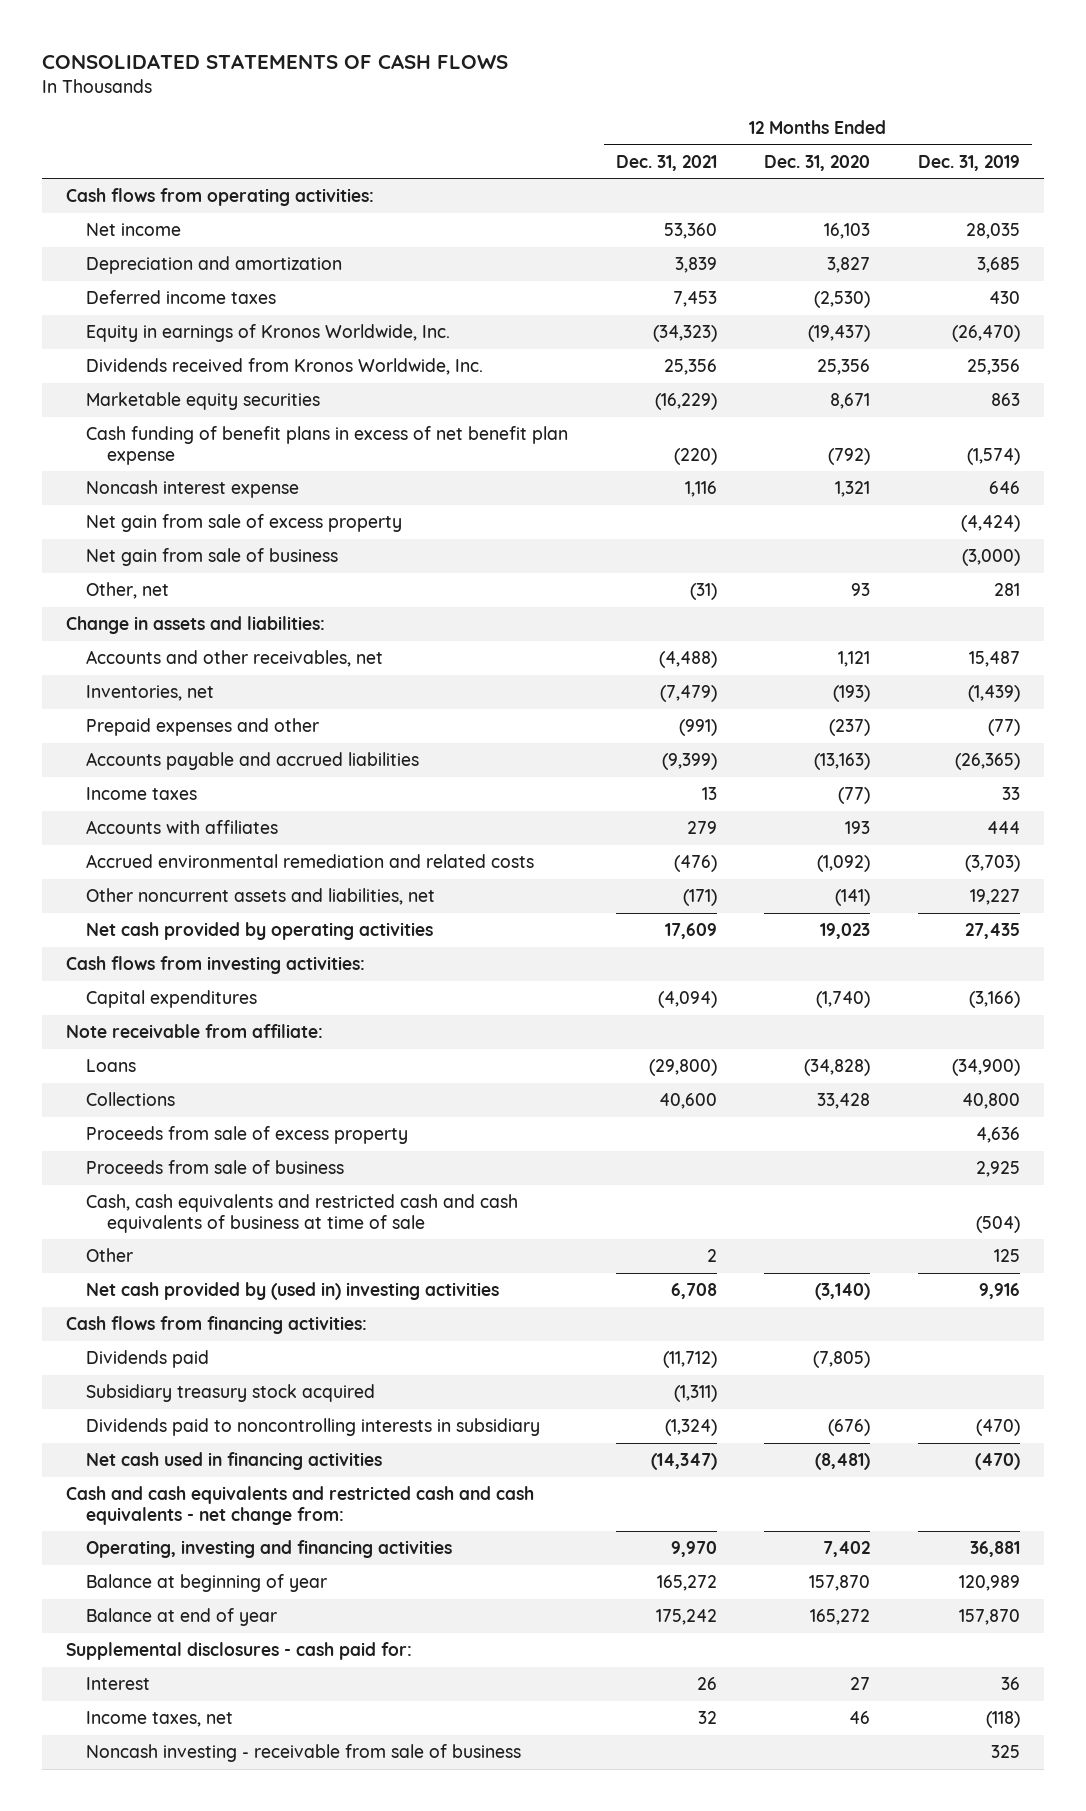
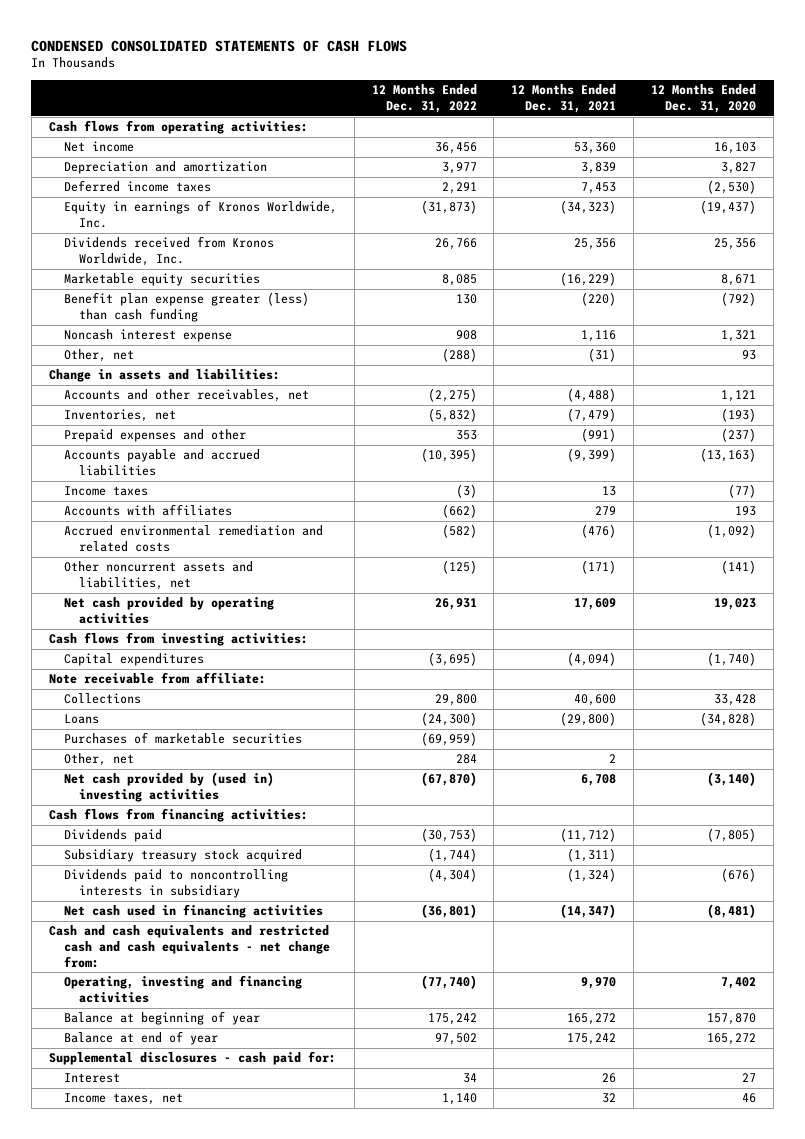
- CONSOLIDATED STATEMENTS OF CASH FLOWS
+ CONDENSED CONSOLIDATED STATEMENTS OF CASH FLOWS
- | 12 Months Ended Dec. 31, 2021 | 12 Months Ended Dec. 31, 2020 | 12 Months Ended Dec. 31, 2019
+ | 12 Months Ended Dec. 31, 2022 | 12 Months Ended Dec. 31, 2021 | 12 Months Ended Dec. 31, 2020
- Cash funding of benefit plans in excess of net benefit plan expense | (220) | (792) | (1,574)
+ Benefit plan expense greater (less) than cash funding | 130 | (220) | (792)
- Net gain from sale of excess property | | | (4,424)
- Net gain from sale of business | | | (3,000)
- Proceeds from sale of excess property | | | 4,636
- Proceeds from sale of business | | | 2,925
- Cash, cash equivalents and restricted cash and cash equivalents of business at time of sale | | | (504)
- Other | 2 | | 125
moved down: Loans | (24,300) | (29,800) | (34,828)
+ Purchases of marketable securities | (69,959) | |
+ Other, net | 284 | 2 |
- Noncash investing - receivable from sale of business | | | 325

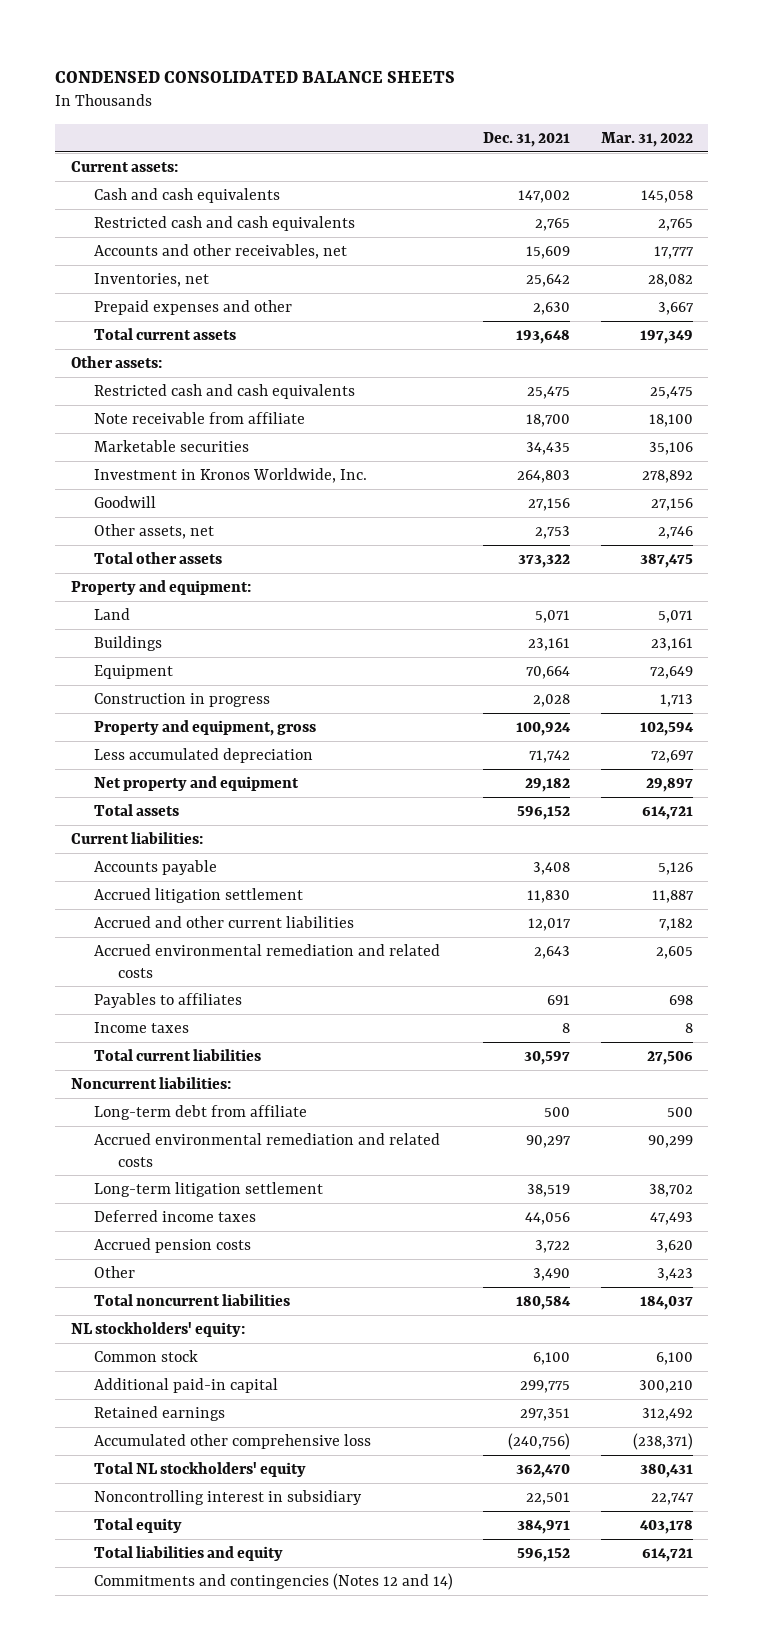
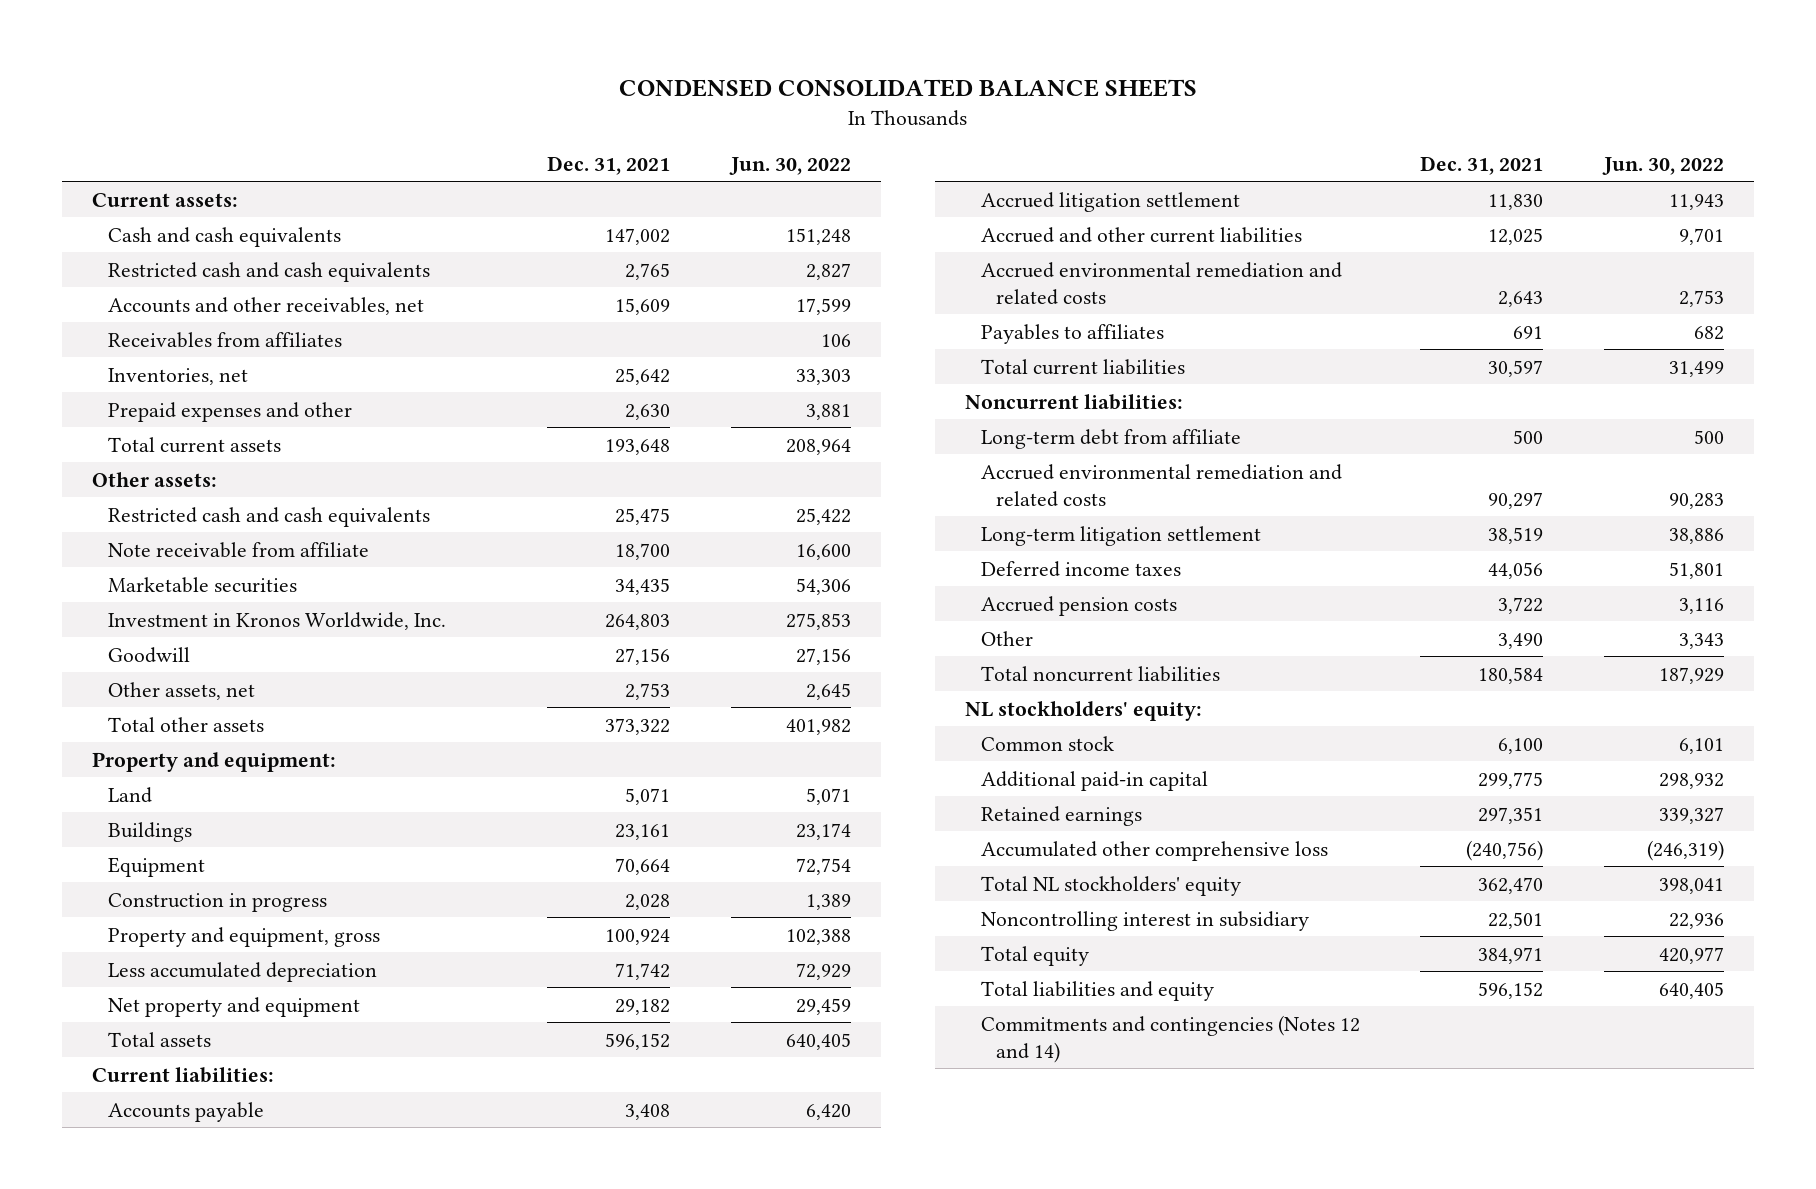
- | Dec. 31, 2021 | Mar. 31, 2022
+ | Dec. 31, 2021 | Jun. 30, 2022
+ Receivables from affiliates | | 106
- Accrued and other current liabilities | 12,017 | 7,182
+ Accrued and other current liabilities | 12,025 | 9,701
- Income taxes | 8 | 8

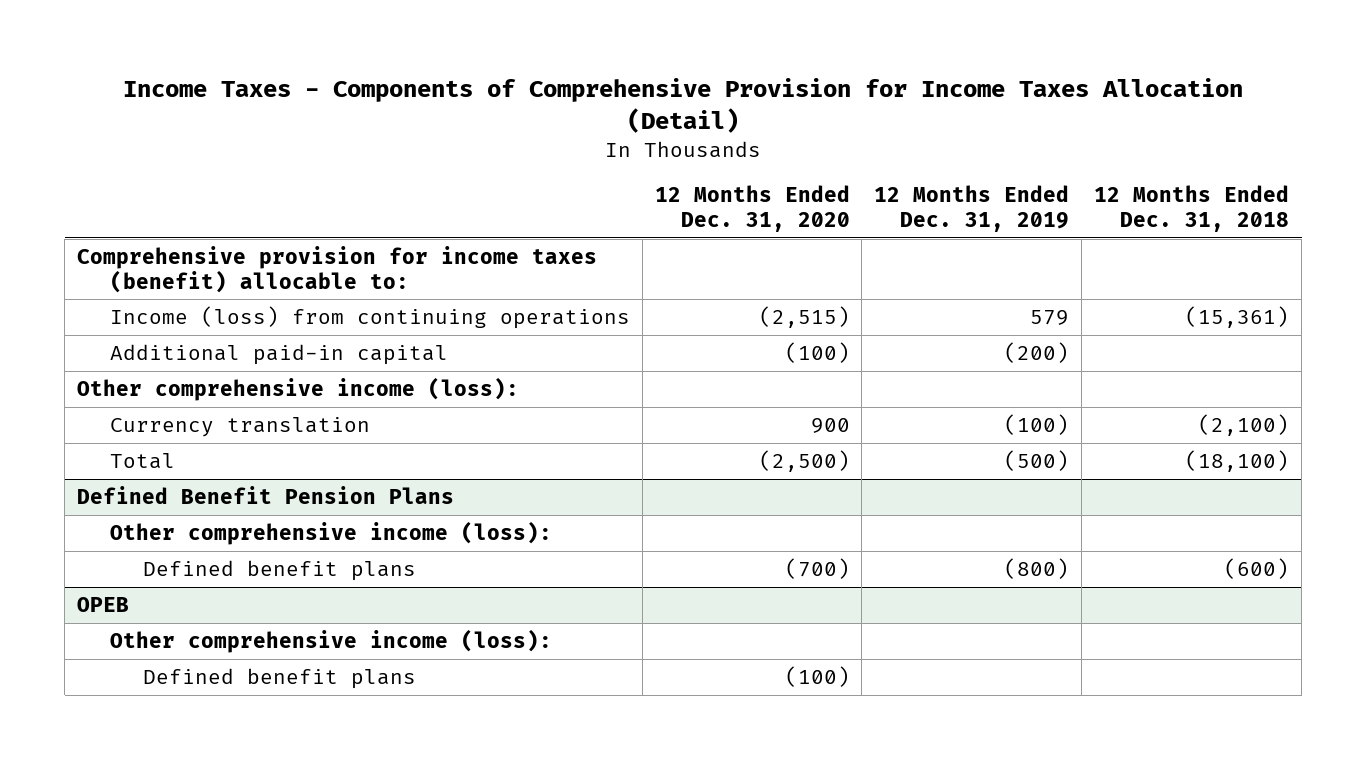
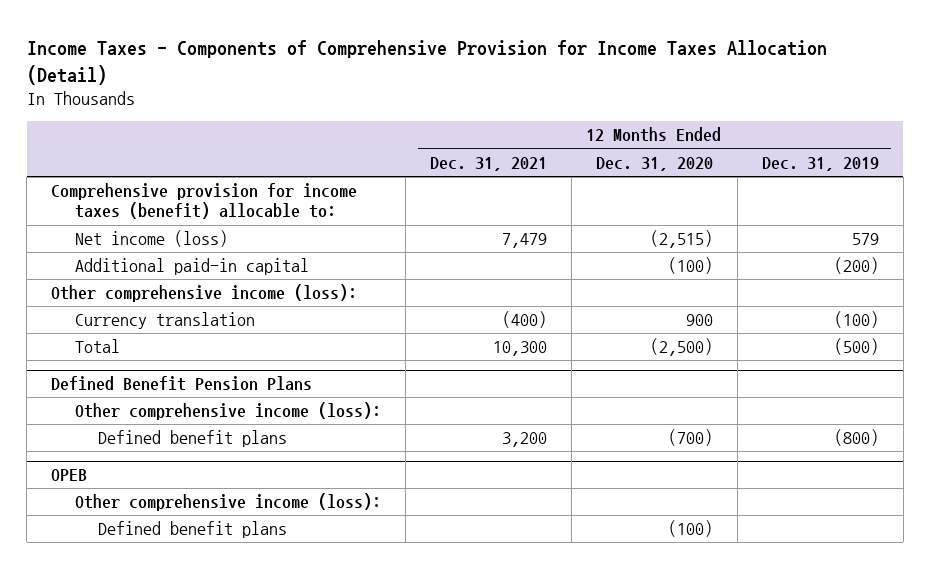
- | 12 Months Ended Dec. 31, 2020 | 12 Months Ended Dec. 31, 2019 | 12 Months Ended Dec. 31, 2018
+ | 12 Months Ended Dec. 31, 2021 | 12 Months Ended Dec. 31, 2020 | 12 Months Ended Dec. 31, 2019
- Income (loss) from continuing operations | (2,515) | 579 | (15,361)
+ Net income (loss) | 7,479 | (2,515) | 579

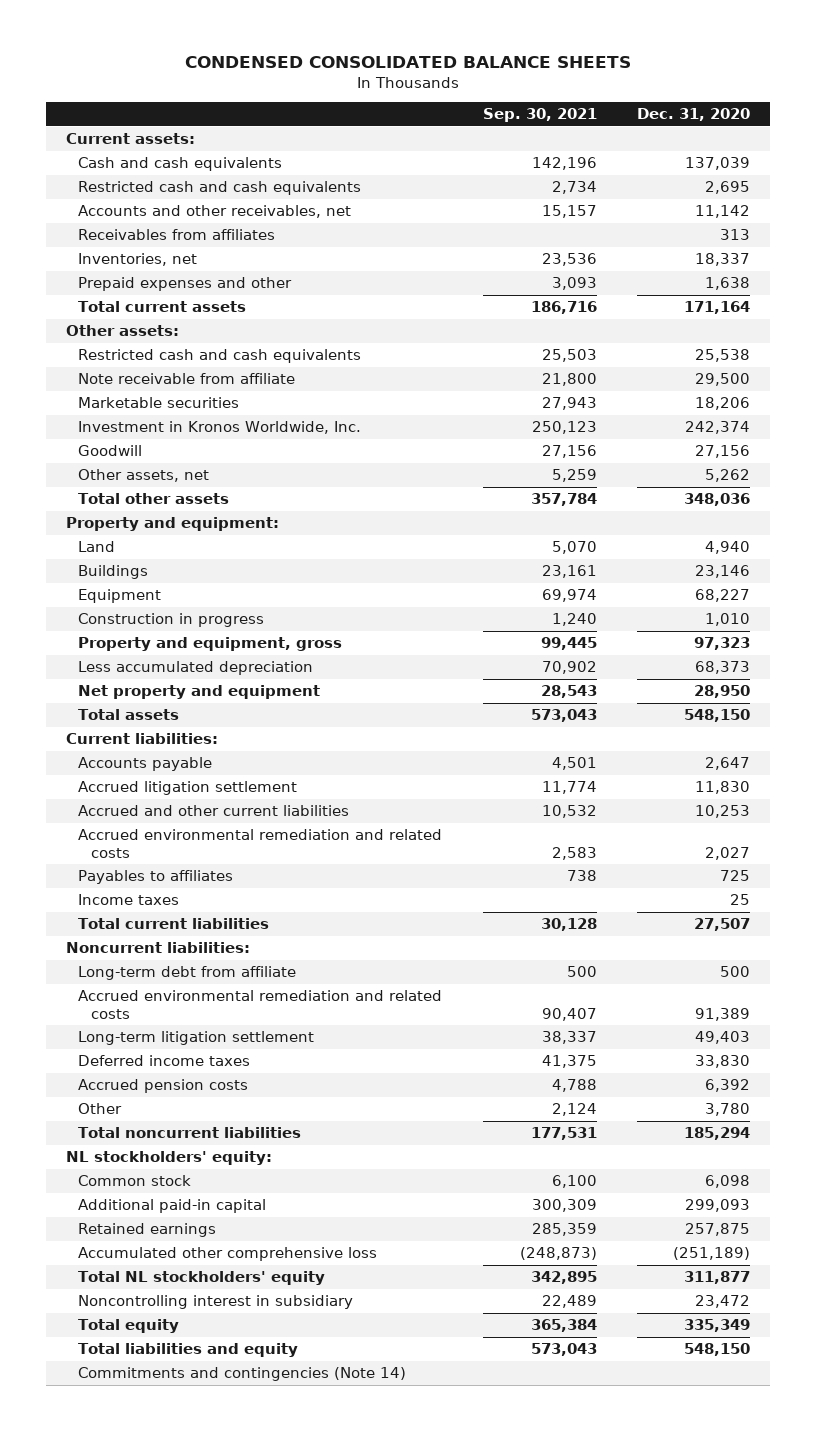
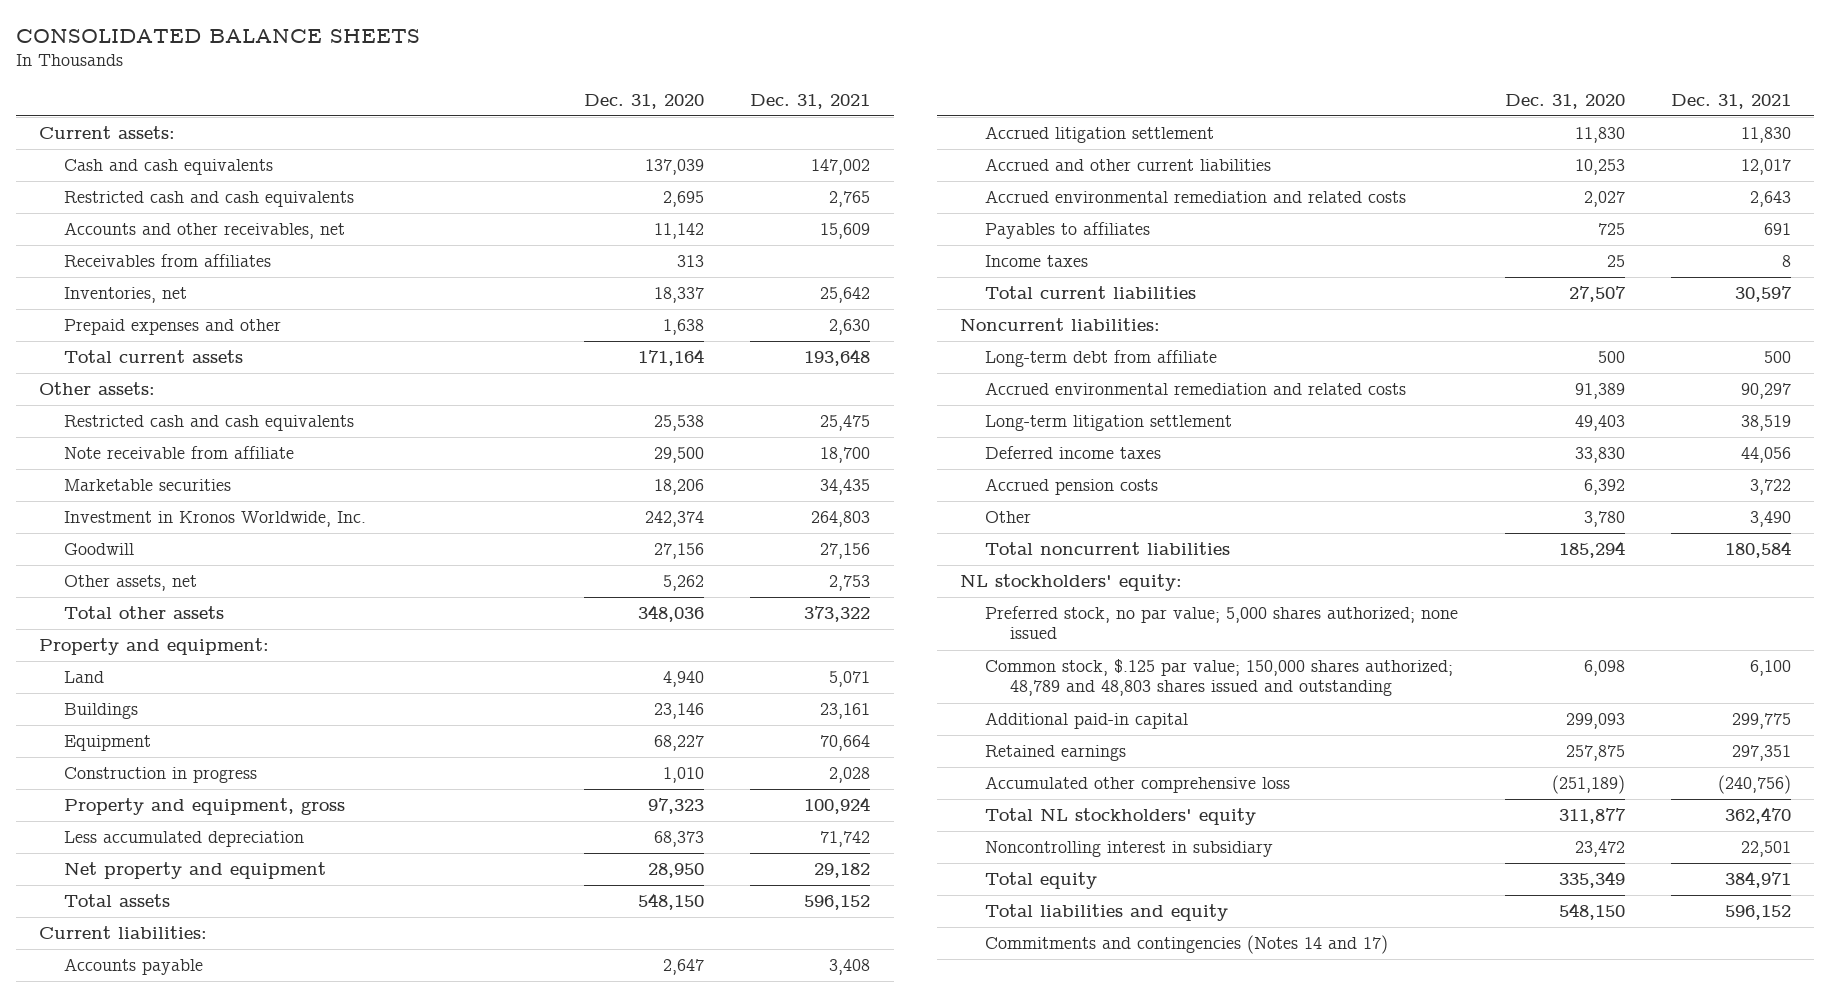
- CONDENSED CONSOLIDATED BALANCE SHEETS
+ CONSOLIDATED BALANCE SHEETS
- | Sep. 30, 2021 | Dec. 31, 2020
+ | Dec. 31, 2020 | Dec. 31, 2021
- Common stock | 6,100 | 6,098
+ Preferred stock, no par value; 5,000 shares authorized; none issued
+ Common stock, $.125 par value; 150,000 shares authorized; 48,789 and 48,803 shares issued and outstanding | 6,098 | 6,100
- Commitments and contingencies (Note 14)
+ Commitments and contingencies (Notes 14 and 17)

